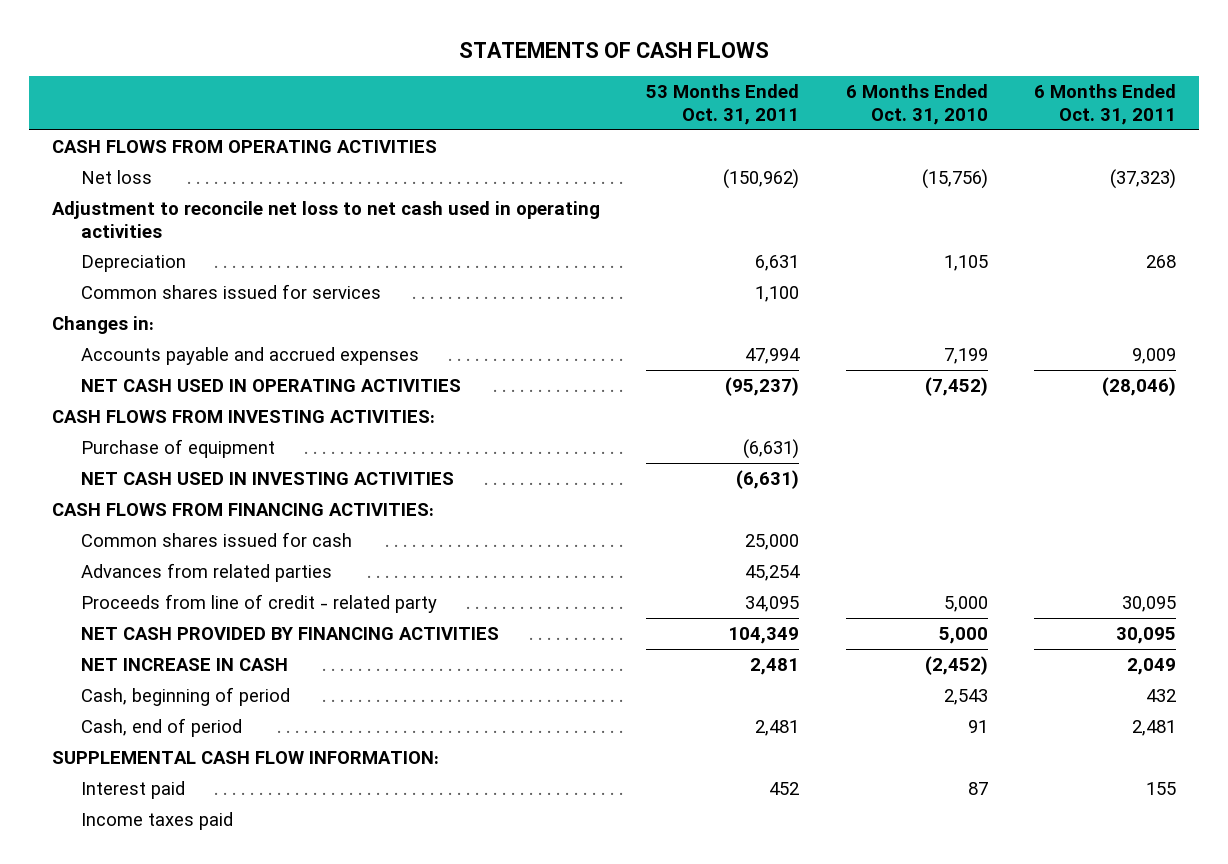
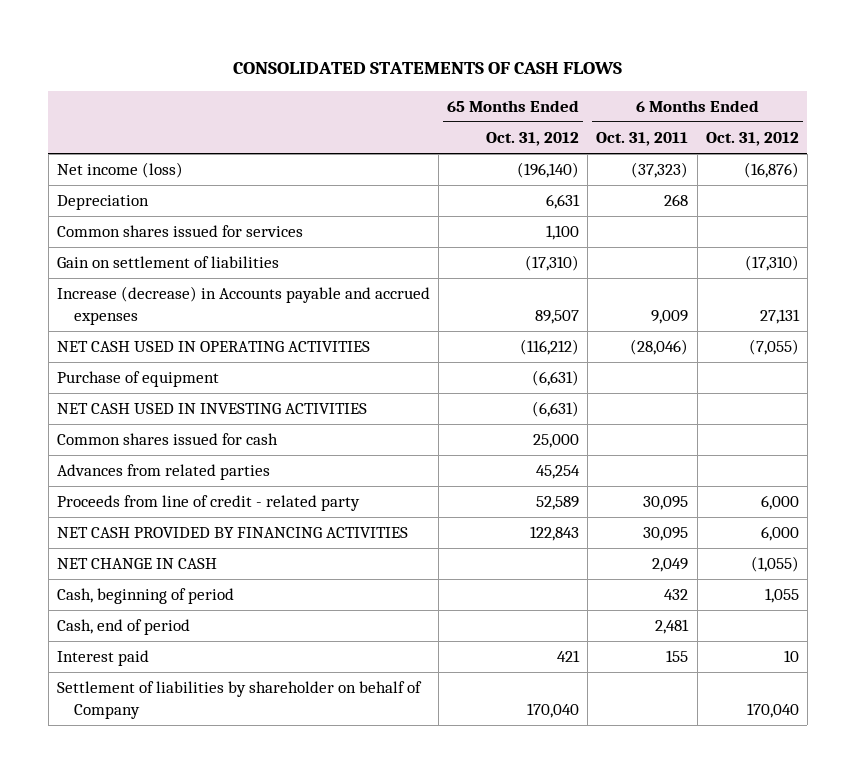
- STATEMENTS OF CASH FLOWS
+ CONSOLIDATED STATEMENTS OF CASH FLOWS
- | 53 Months Ended Oct. 31, 2011 | 6 Months Ended Oct. 31, 2010 | 6 Months Ended Oct. 31, 2011
+ | 65 Months Ended Oct. 31, 2012 | 6 Months Ended Oct. 31, 2011 | 6 Months Ended Oct. 31, 2012
- CASH FLOWS FROM OPERATING ACTIVITIES
- Net loss | (150,962) | (15,756) | (37,323)
- Adjustment to reconcile net loss to net cash used in operating activities
+ Net income (loss) | (196,140) | (37,323) | (16,876)
- Changes in:
- Accounts payable and accrued expenses | 47,994 | 7,199 | 9,009
+ Gain on settlement of liabilities | (17,310) | | (17,310)
+ Increase (decrease) in Accounts payable and accrued expenses | 89,507 | 9,009 | 27,131
- CASH FLOWS FROM INVESTING ACTIVITIES:
- CASH FLOWS FROM FINANCING ACTIVITIES:
- NET INCREASE IN CASH | 2,481 | (2,452) | 2,049
+ NET CHANGE IN CASH | | 2,049 | (1,055)
- SUPPLEMENTAL CASH FLOW INFORMATION:
- Income taxes paid
+ Settlement of liabilities by shareholder on behalf of Company | 170,040 | | 170,040

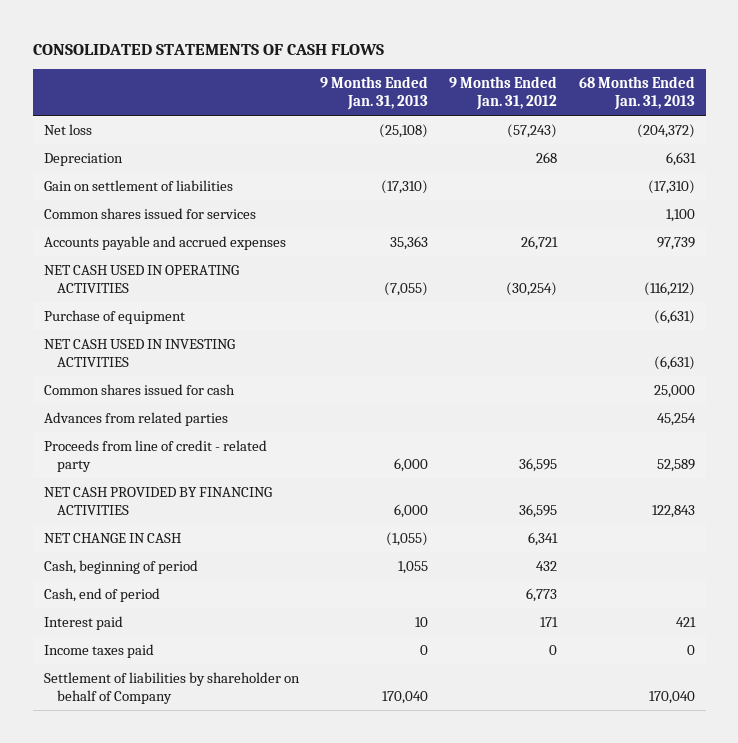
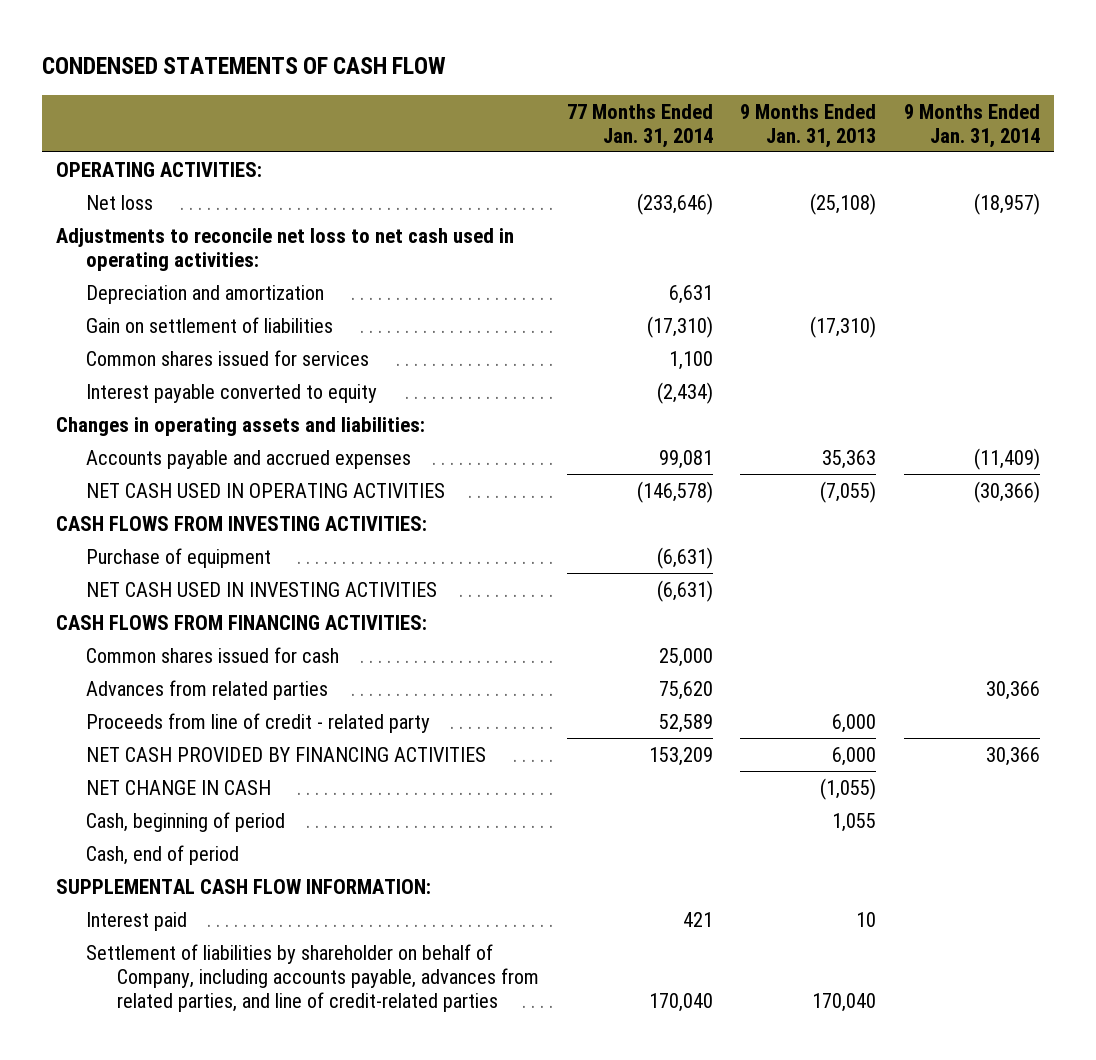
- CONSOLIDATED STATEMENTS OF CASH FLOWS
+ CONDENSED STATEMENTS OF CASH FLOW
- | 9 Months Ended Jan. 31, 2013 | 9 Months Ended Jan. 31, 2012 | 68 Months Ended Jan. 31, 2013
+ | 77 Months Ended Jan. 31, 2014 | 9 Months Ended Jan. 31, 2013 | 9 Months Ended Jan. 31, 2014
+ OPERATING ACTIVITIES:
- Depreciation | | 268 | 6,631
+ Adjustments to reconcile net loss to net cash used in operating activities:
+ Depreciation and amortization | 6,631 | |
+ Interest payable converted to equity | (2,434) | |
+ Changes in operating assets and liabilities:
+ CASH FLOWS FROM INVESTING ACTIVITIES:
+ CASH FLOWS FROM FINANCING ACTIVITIES:
+ SUPPLEMENTAL CASH FLOW INFORMATION:
- Income taxes paid | 0 | 0 | 0
- Settlement of liabilities by shareholder on behalf of Company | 170,040 | | 170,040
+ Settlement of liabilities by shareholder on behalf of Company, including accounts payable, advances from related parties, and line of credit-related parties | 170,040 | 170,040 |

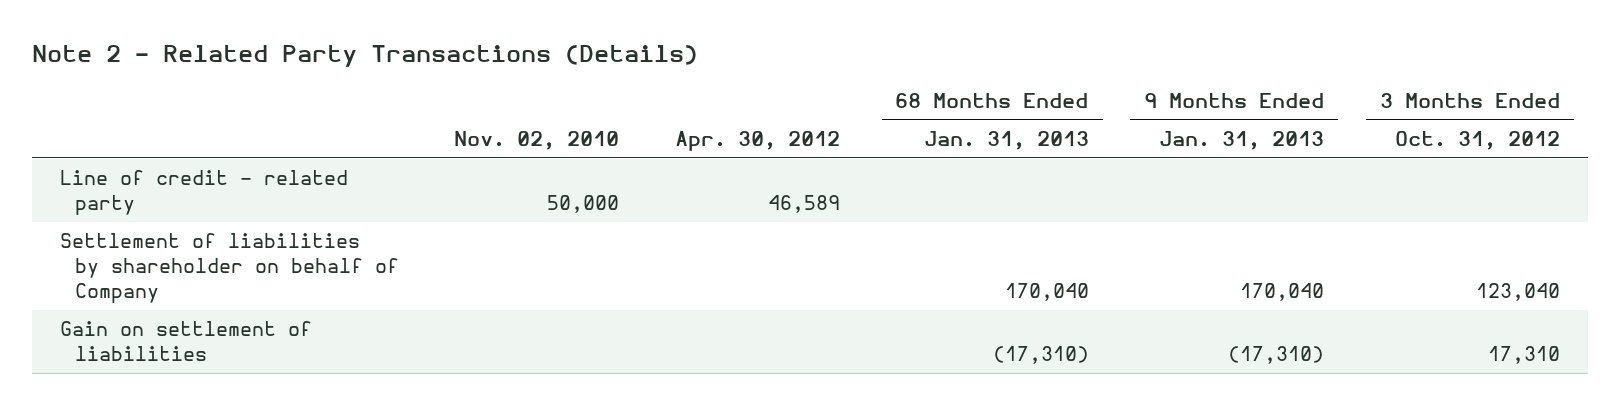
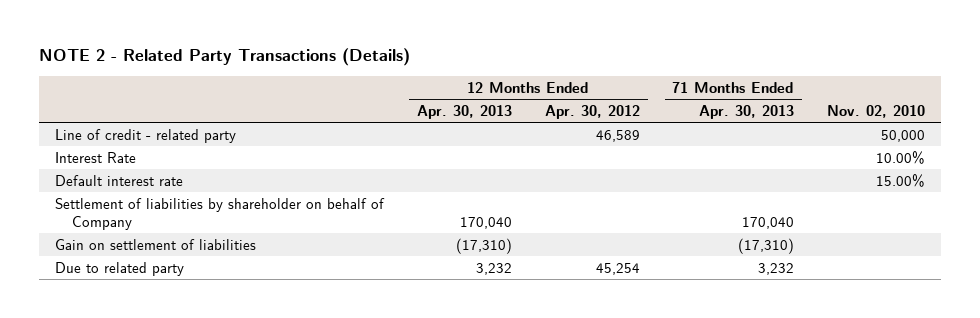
- Note 2 - Related Party Transactions (Details)
+ NOTE 2 - Related Party Transactions (Details)
- | Nov. 02, 2010 | Apr. 30, 2012 | 68 Months Ended Jan. 31, 2013 | 9 Months Ended Jan. 31, 2013 | 3 Months Ended Oct. 31, 2012
+ | 12 Months Ended Apr. 30, 2013 | 12 Months Ended Apr. 30, 2012 | 71 Months Ended Apr. 30, 2013 | Nov. 02, 2010
+ Interest Rate | | | | 10.00%
+ Default interest rate | | | | 15.00%
+ Due to related party | 3,232 | 45,254 | 3,232 |

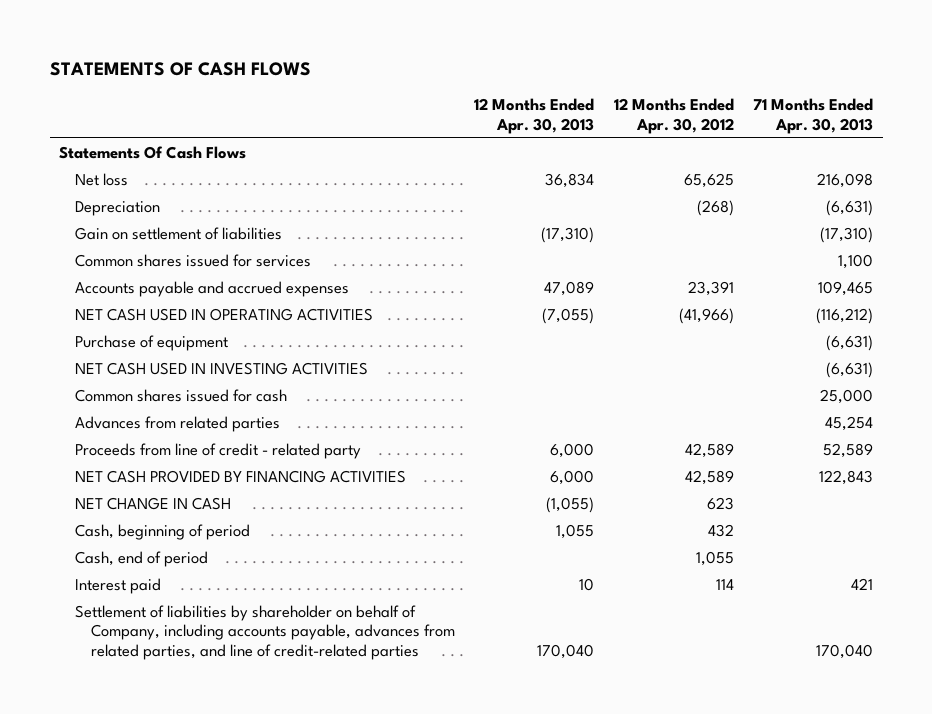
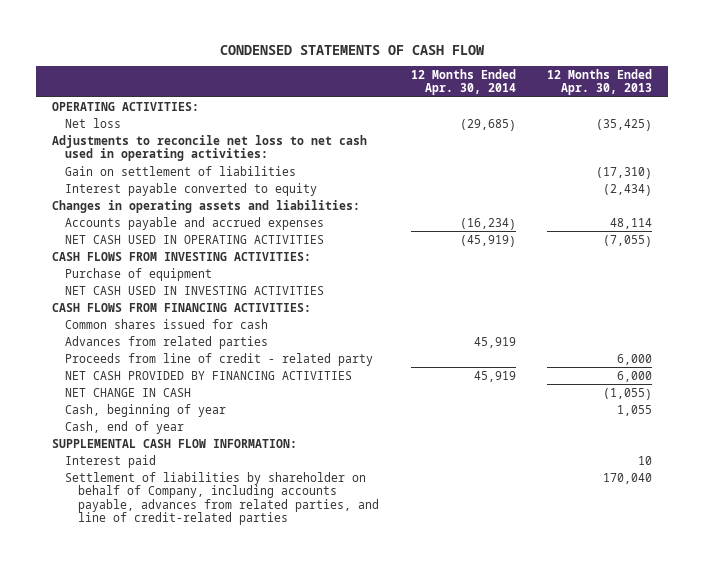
- STATEMENTS OF CASH FLOWS
+ CONDENSED STATEMENTS OF CASH FLOW
- | 12 Months Ended Apr. 30, 2013 | 12 Months Ended Apr. 30, 2012 | 71 Months Ended Apr. 30, 2013
+ | 12 Months Ended Apr. 30, 2014 | 12 Months Ended Apr. 30, 2013
- Statements Of Cash Flows
- Net loss | 36,834 | 65,625 | 216,098
- Depreciation | | (268) | (6,631)
+ OPERATING ACTIVITIES:
+ Net loss | (29,685) | (35,425)
+ Adjustments to reconcile net loss to net cash used in operating activities:
- Common shares issued for services | | | 1,100
- Accounts payable and accrued expenses | 47,089 | 23,391 | 109,465
+ Interest payable converted to equity | | (2,434)
+ Changes in operating assets and liabilities:
+ Accounts payable and accrued expenses | (16,234) | 48,114
+ CASH FLOWS FROM INVESTING ACTIVITIES:
+ CASH FLOWS FROM FINANCING ACTIVITIES:
- Cash, beginning of period | 1,055 | 432 |
- Cash, end of period | | 1,055 |
+ Cash, beginning of year | | 1,055
+ Cash, end of year
+ SUPPLEMENTAL CASH FLOW INFORMATION:

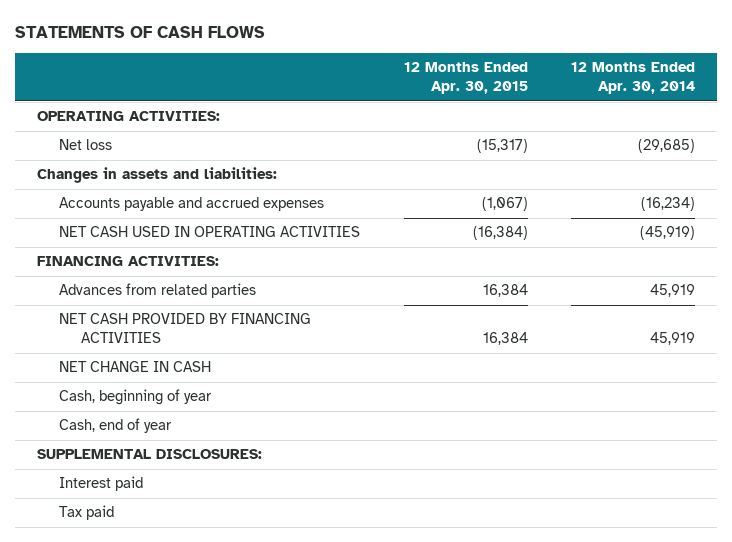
- CONDENSED STATEMENTS OF CASH FLOW
+ STATEMENTS OF CASH FLOWS
- | 12 Months Ended Apr. 30, 2014 | 12 Months Ended Apr. 30, 2013
+ | 12 Months Ended Apr. 30, 2015 | 12 Months Ended Apr. 30, 2014
- Adjustments to reconcile net loss to net cash used in operating activities:
- Gain on settlement of liabilities | | (17,310)
- Interest payable converted to equity | | (2,434)
- Changes in operating assets and liabilities:
+ Changes in assets and liabilities:
- CASH FLOWS FROM INVESTING ACTIVITIES:
- Purchase of equipment
- NET CASH USED IN INVESTING ACTIVITIES
- CASH FLOWS FROM FINANCING ACTIVITIES:
- Common shares issued for cash
+ FINANCING ACTIVITIES:
- Proceeds from line of credit - related party | | 6,000
- SUPPLEMENTAL CASH FLOW INFORMATION:
+ SUPPLEMENTAL DISCLOSURES:
- Settlement of liabilities by shareholder on behalf of Company, including accounts payable, advances from related parties, and line of credit-related parties | | 170,040
+ Tax paid

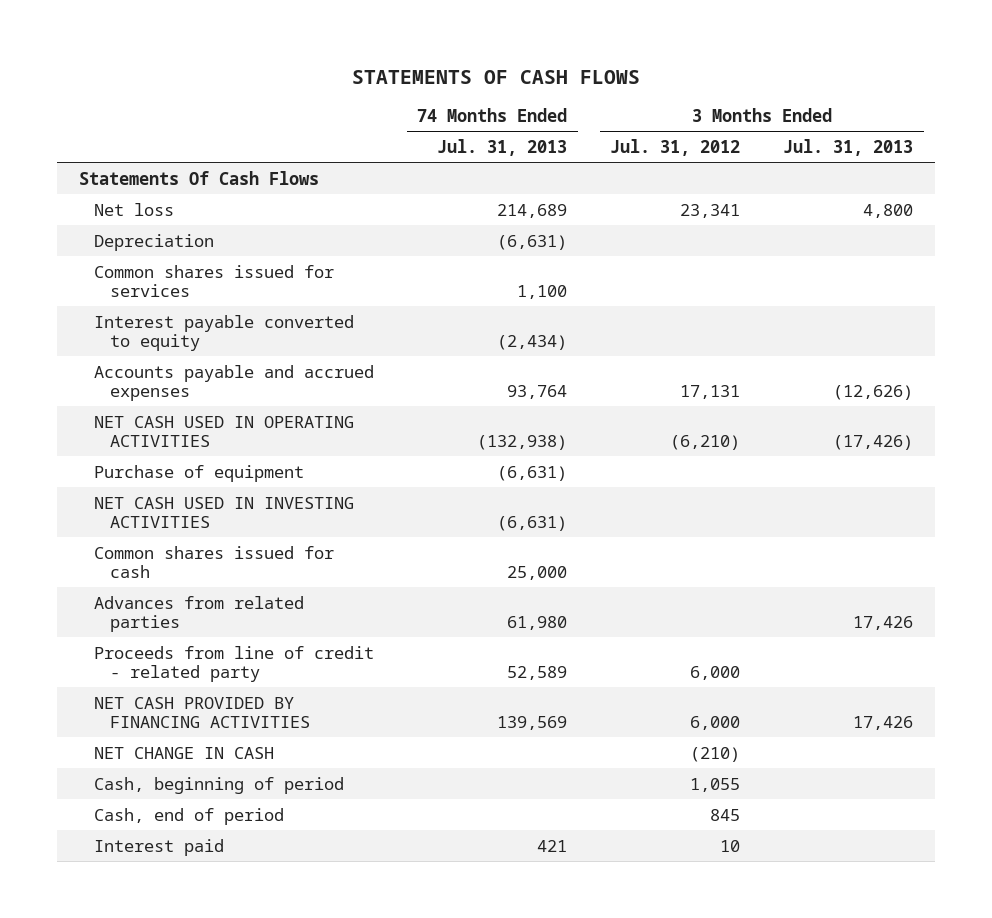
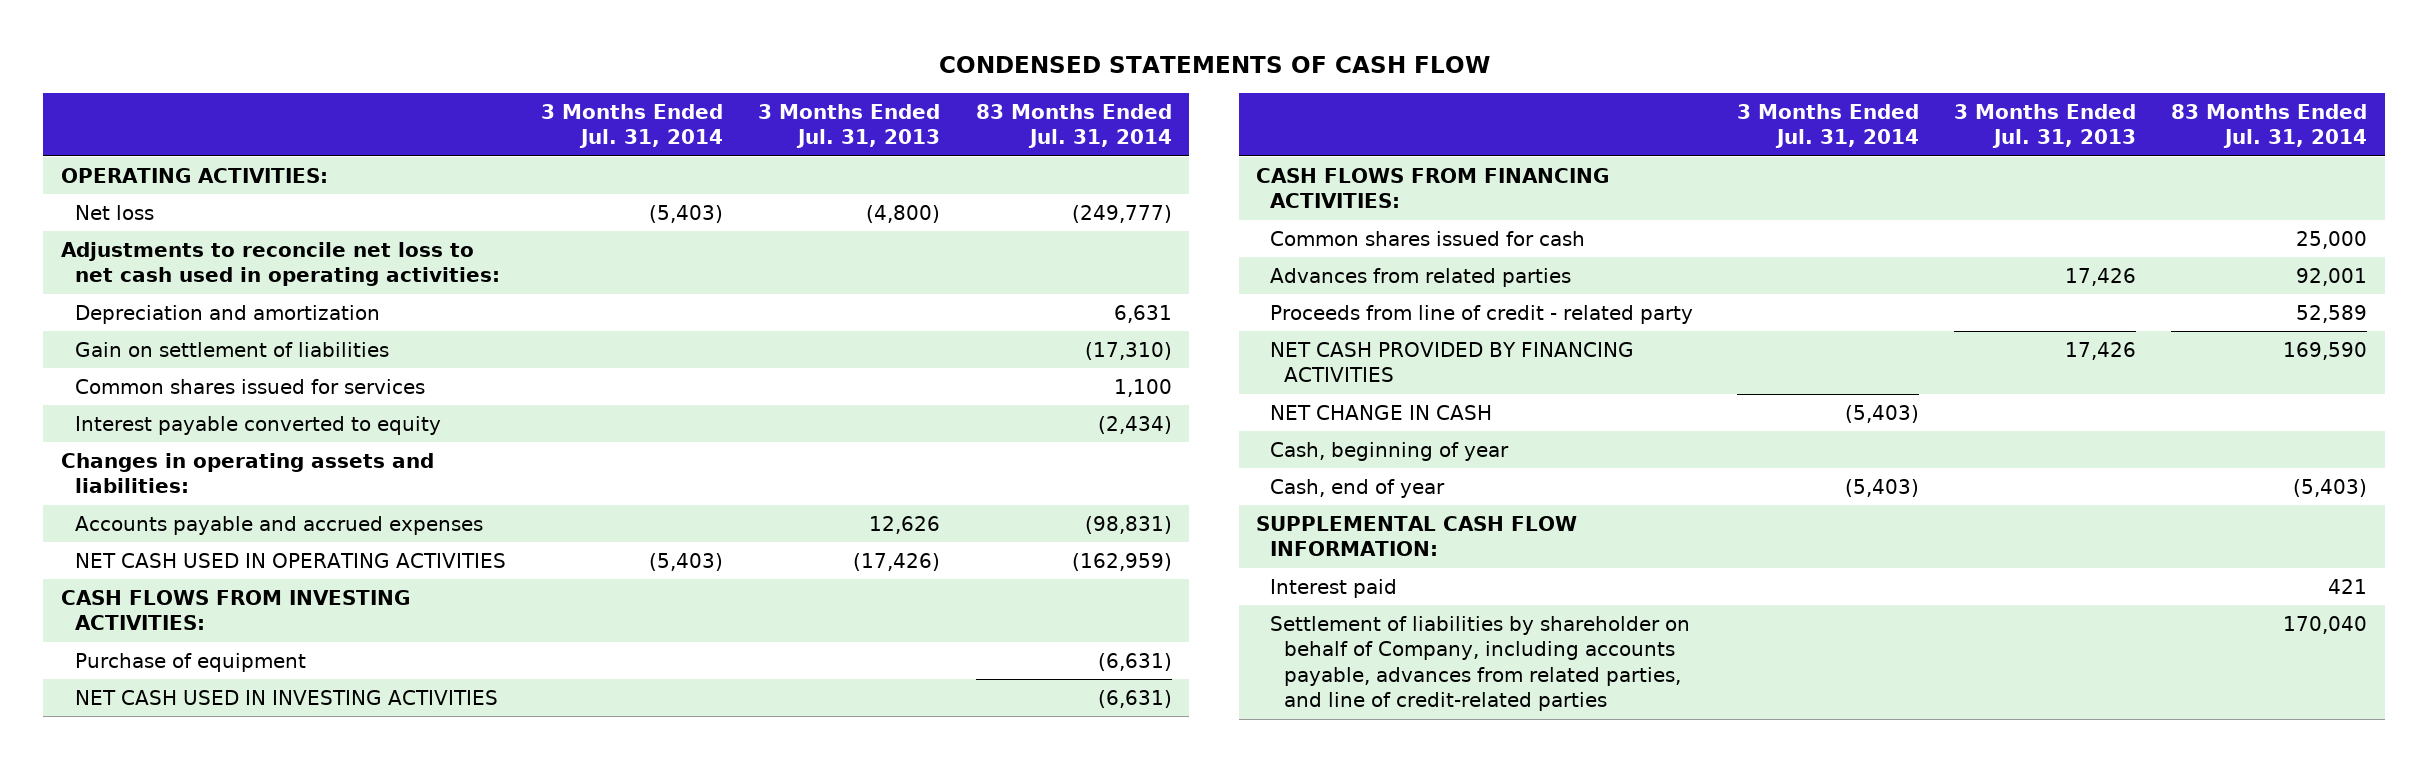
- STATEMENTS OF CASH FLOWS
+ CONDENSED STATEMENTS OF CASH FLOW
- | 74 Months Ended Jul. 31, 2013 | 3 Months Ended Jul. 31, 2012 | 3 Months Ended Jul. 31, 2013
+ | 3 Months Ended Jul. 31, 2014 | 3 Months Ended Jul. 31, 2013 | 83 Months Ended Jul. 31, 2014
- Statements Of Cash Flows
- Net loss | 214,689 | 23,341 | 4,800
- Depreciation | (6,631) | |
+ OPERATING ACTIVITIES:
+ Net loss | (5,403) | (4,800) | (249,777)
+ Adjustments to reconcile net loss to net cash used in operating activities:
+ Depreciation and amortization | | | 6,631
+ Gain on settlement of liabilities | | | (17,310)
- Accounts payable and accrued expenses | 93,764 | 17,131 | (12,626)
+ Changes in operating assets and liabilities:
+ Accounts payable and accrued expenses | | 12,626 | (98,831)
+ CASH FLOWS FROM INVESTING ACTIVITIES:
+ CASH FLOWS FROM FINANCING ACTIVITIES:
- Cash, beginning of period | | 1,055 |
- Cash, end of period | | 845 |
+ Cash, beginning of year
+ Cash, end of year | (5,403) | | (5,403)
+ SUPPLEMENTAL CASH FLOW INFORMATION:
+ Settlement of liabilities by shareholder on behalf of Company, including accounts payable, advances from related parties, and line of credit-related parties | | | 170,040

